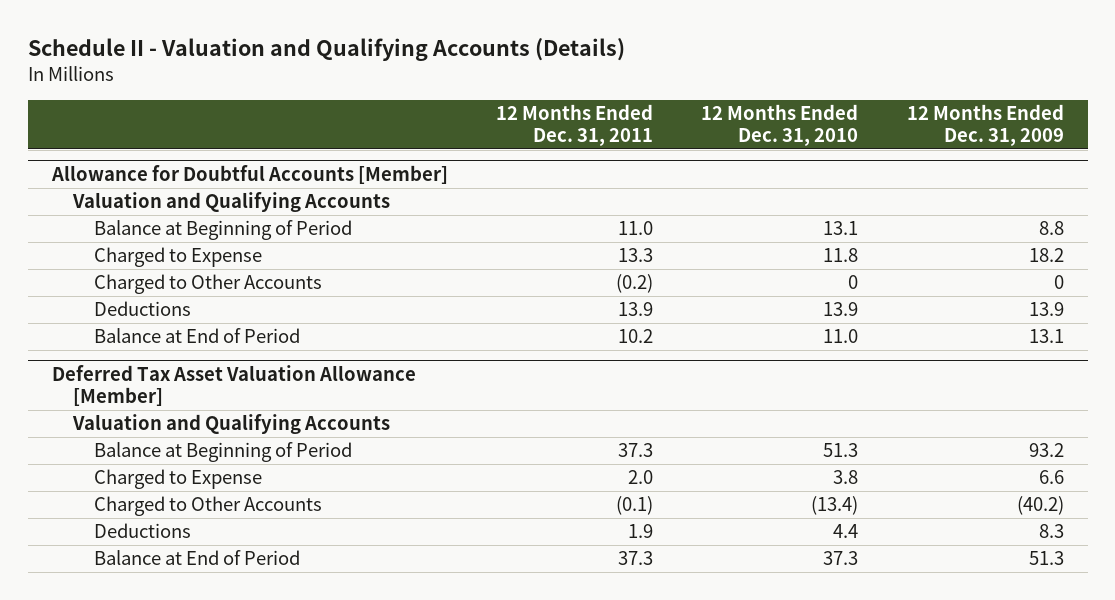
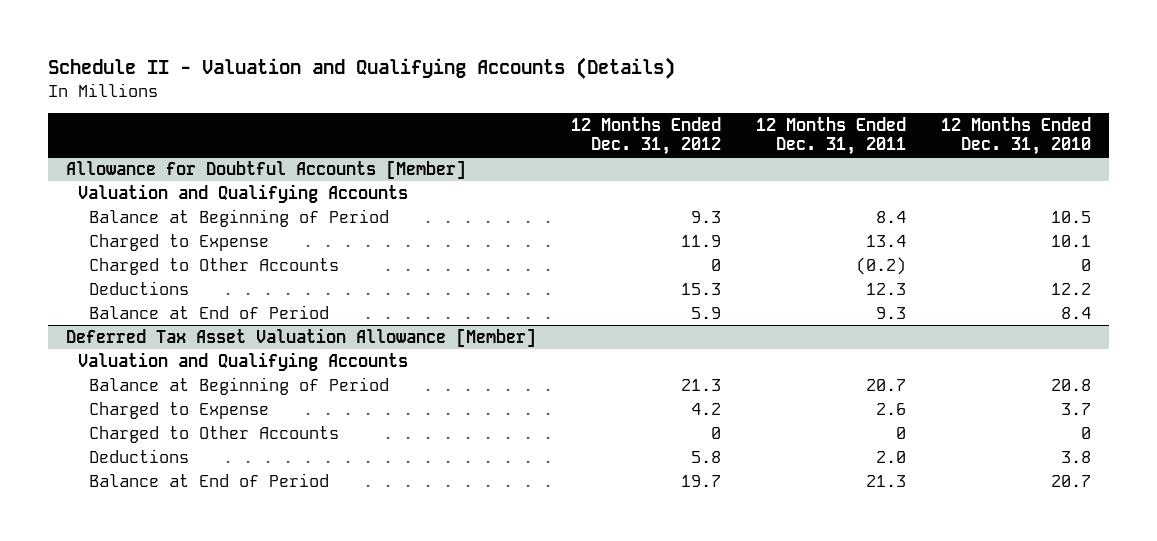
- | 12 Months Ended Dec. 31, 2011 | 12 Months Ended Dec. 31, 2010 | 12 Months Ended Dec. 31, 2009
+ | 12 Months Ended Dec. 31, 2012 | 12 Months Ended Dec. 31, 2011 | 12 Months Ended Dec. 31, 2010
@ Allowance for Doubtful Accounts [Member]
- Balance at Beginning of Period | 11.0 | 13.1 | 8.8
- Charged to Expense | 13.3 | 11.8 | 18.2
+ Balance at Beginning of Period | 9.3 | 8.4 | 10.5
+ Charged to Expense | 11.9 | 13.4 | 10.1
- Deductions | 13.9 | 13.9 | 13.9
- Balance at End of Period | 10.2 | 11.0 | 13.1
+ Deductions | 15.3 | 12.3 | 12.2
+ Balance at End of Period | 5.9 | 9.3 | 8.4
@ Deferred Tax Asset Valuation Allowance [Member]
- Balance at Beginning of Period | 37.3 | 51.3 | 93.2
- Charged to Expense | 2.0 | 3.8 | 6.6
- Charged to Other Accounts | (0.1) | (13.4) | (40.2)
- Deductions | 1.9 | 4.4 | 8.3
- Balance at End of Period | 37.3 | 37.3 | 51.3
+ Balance at Beginning of Period | 21.3 | 20.7 | 20.8
+ Charged to Expense | 4.2 | 2.6 | 3.7
+ Charged to Other Accounts | 0 | 0 | 0
+ Deductions | 5.8 | 2.0 | 3.8
+ Balance at End of Period | 19.7 | 21.3 | 20.7

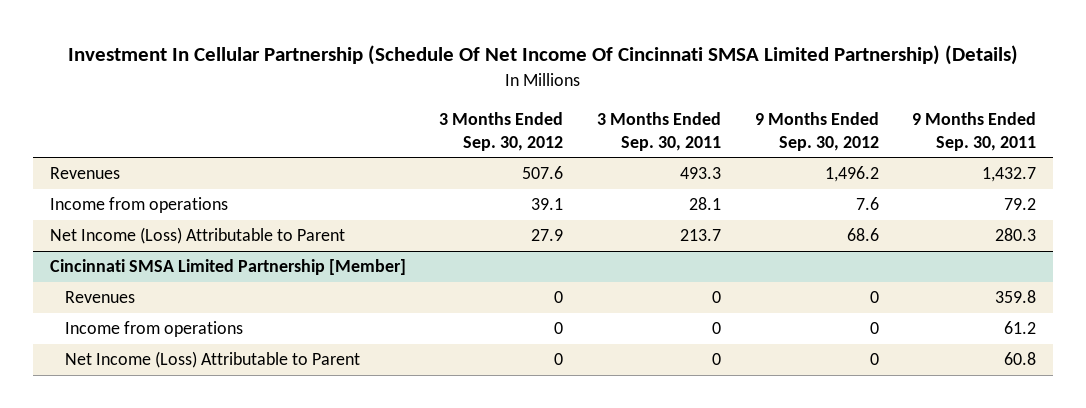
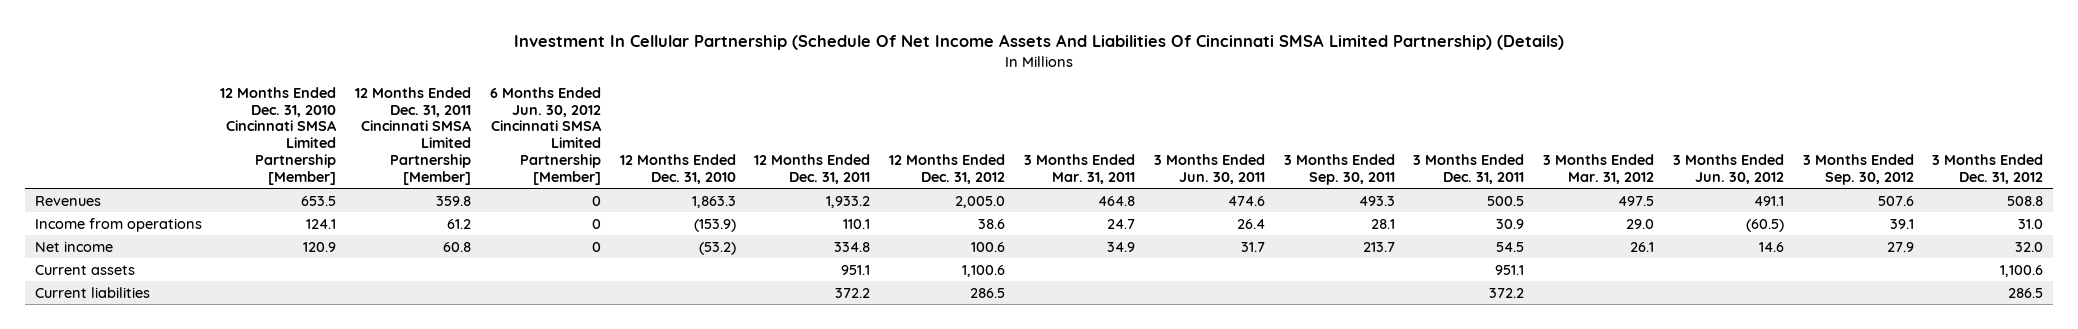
- Investment In Cellular Partnership (Schedule Of Net Income Of Cincinnati SMSA Limited Partnership) (Details)
+ Investment In Cellular Partnership (Schedule Of Net Income Assets And Liabilities Of Cincinnati SMSA Limited Partnership) (Details)
- | 3 Months Ended Sep. 30, 2012 | 3 Months Ended Sep. 30, 2011 | 9 Months Ended Sep. 30, 2012 | 9 Months Ended Sep. 30, 2011
+ | 12 Months Ended Dec. 31, 2010 Cincinnati SMSA Limited Partnership [Member] | 12 Months Ended Dec. 31, 2011 Cincinnati SMSA Limited Partnership [Member] | 6 Months Ended Jun. 30, 2012 Cincinnati SMSA Limited Partnership [Member] | 12 Months Ended Dec. 31, 2010 | 12 Months Ended Dec. 31, 2011 | 12 Months Ended Dec. 31, 2012 | 3 Months Ended Mar. 31, 2011 | 3 Months Ended Jun. 30, 2011 | 3 Months Ended Sep. 30, 2011 | 3 Months Ended Dec. 31, 2011 | 3 Months Ended Mar. 31, 2012 | 3 Months Ended Jun. 30, 2012 | 3 Months Ended Sep. 30, 2012 | 3 Months Ended Dec. 31, 2012
- Net Income (Loss) Attributable to Parent | 27.9 | 213.7 | 68.6 | 280.3
- Cincinnati SMSA Limited Partnership [Member]
- Revenues | 0 | 0 | 0 | 359.8
- Income from operations | 0 | 0 | 0 | 61.2
- Net Income (Loss) Attributable to Parent | 0 | 0 | 0 | 60.8
+ Net income | 120.9 | 60.8 | 0 | (53.2) | 334.8 | 100.6 | 34.9 | 31.7 | 213.7 | 54.5 | 26.1 | 14.6 | 27.9 | 32.0
+ Current assets | | | | | 951.1 | 1,100.6 | | | | 951.1 | | | | 1,100.6
+ Current liabilities | | | | | 372.2 | 286.5 | | | | 372.2 | | | | 286.5

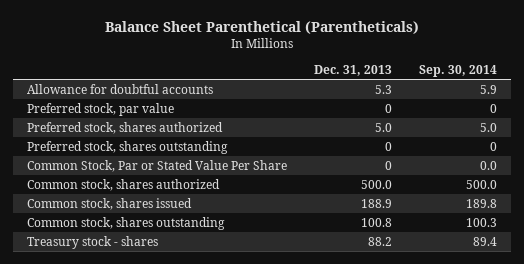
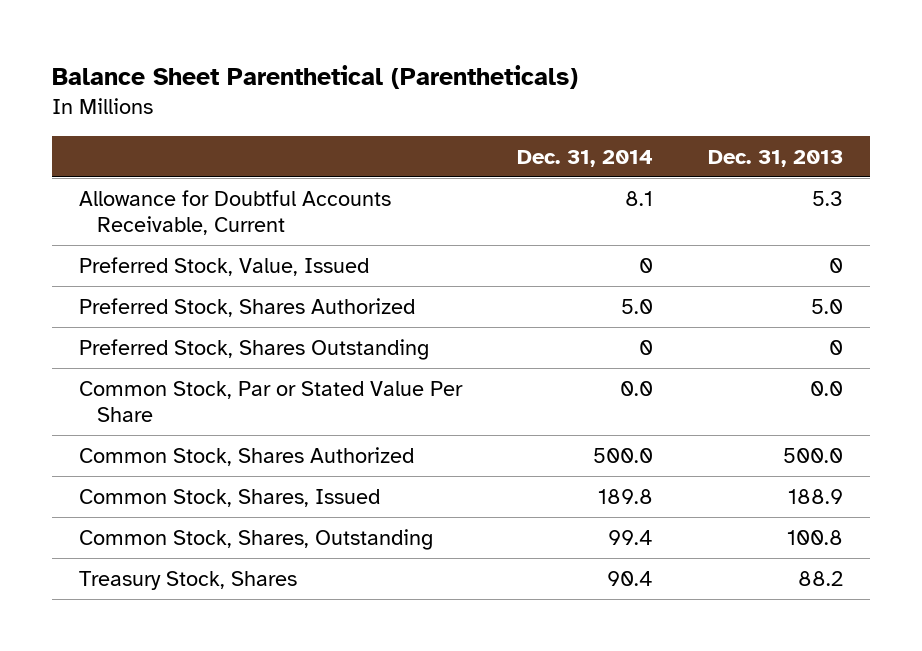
- | Dec. 31, 2013 | Sep. 30, 2014
+ | Dec. 31, 2014 | Dec. 31, 2013
- Allowance for doubtful accounts | 5.3 | 5.9
- Preferred stock, par value | 0 | 0
- Preferred stock, shares authorized | 5.0 | 5.0
- Preferred stock, shares outstanding | 0 | 0
- Common Stock, Par or Stated Value Per Share | 0 | 0.0
- Common stock, shares authorized | 500.0 | 500.0
- Common stock, shares issued | 188.9 | 189.8
- Common stock, shares outstanding | 100.8 | 100.3
- Treasury stock - shares | 88.2 | 89.4
+ Allowance for Doubtful Accounts Receivable, Current | 8.1 | 5.3
+ Preferred Stock, Value, Issued | 0 | 0
+ Preferred Stock, Shares Authorized | 5.0 | 5.0
+ Preferred Stock, Shares Outstanding | 0 | 0
+ Common Stock, Par or Stated Value Per Share | 0.0 | 0.0
+ Common Stock, Shares Authorized | 500.0 | 500.0
+ Common Stock, Shares, Issued | 189.8 | 188.9
+ Common Stock, Shares, Outstanding | 99.4 | 100.8
+ Treasury Stock, Shares | 90.4 | 88.2

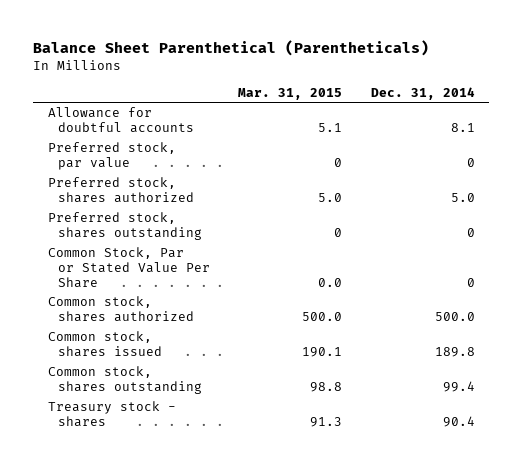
- | Dec. 31, 2014 | Dec. 31, 2013
+ | Mar. 31, 2015 | Dec. 31, 2014
- Allowance for Doubtful Accounts Receivable, Current | 8.1 | 5.3
- Preferred Stock, Value, Issued | 0 | 0
- Preferred Stock, Shares Authorized | 5.0 | 5.0
- Preferred Stock, Shares Outstanding | 0 | 0
- Common Stock, Par or Stated Value Per Share | 0.0 | 0.0
- Common Stock, Shares Authorized | 500.0 | 500.0
- Common Stock, Shares, Issued | 189.8 | 188.9
- Common Stock, Shares, Outstanding | 99.4 | 100.8
- Treasury Stock, Shares | 90.4 | 88.2
+ Allowance for doubtful accounts | 5.1 | 8.1
+ Preferred stock, par value | 0 | 0
+ Preferred stock, shares authorized | 5.0 | 5.0
+ Preferred stock, shares outstanding | 0 | 0
+ Common Stock, Par or Stated Value Per Share | 0.0 | 0
+ Common stock, shares authorized | 500.0 | 500.0
+ Common stock, shares issued | 190.1 | 189.8
+ Common stock, shares outstanding | 98.8 | 99.4
+ Treasury stock - shares | 91.3 | 90.4

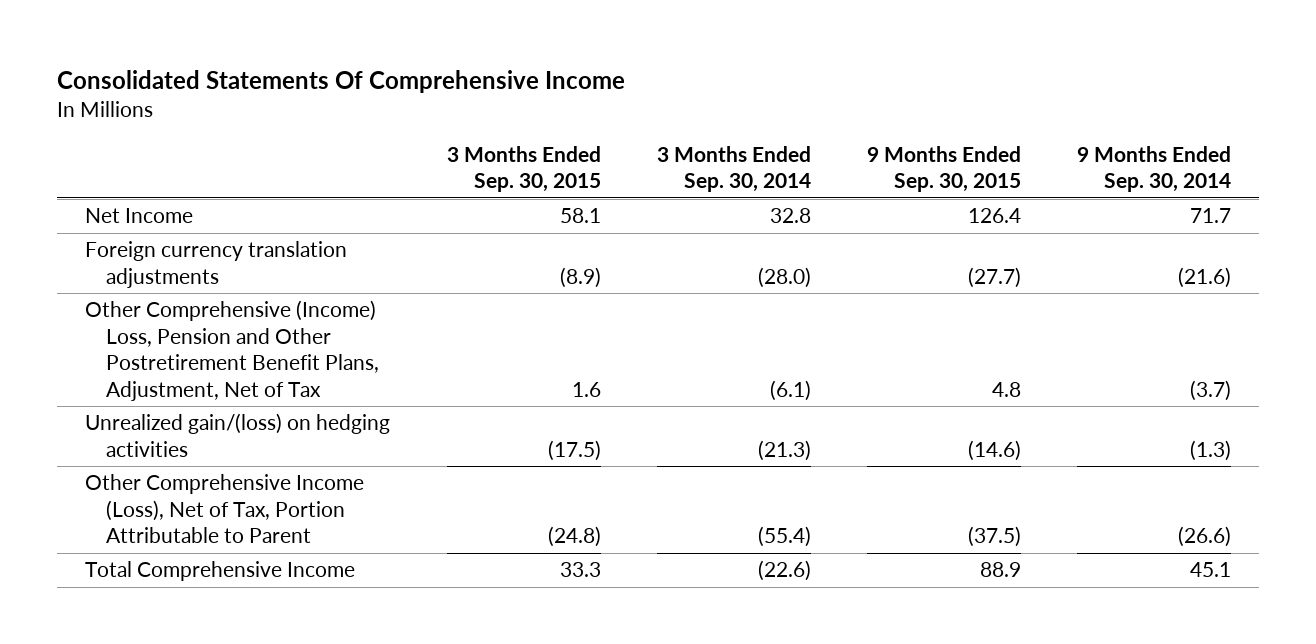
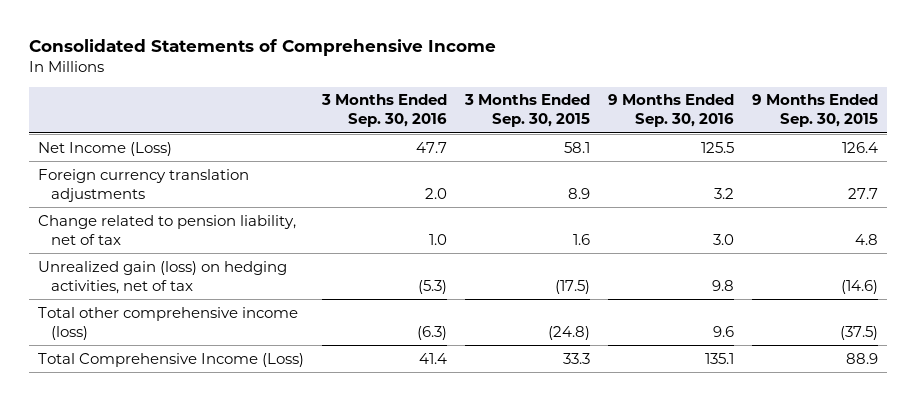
- Consolidated Statements Of Comprehensive Income
+ Consolidated Statements of Comprehensive Income
- | 3 Months Ended Sep. 30, 2015 | 3 Months Ended Sep. 30, 2014 | 9 Months Ended Sep. 30, 2015 | 9 Months Ended Sep. 30, 2014
+ | 3 Months Ended Sep. 30, 2016 | 3 Months Ended Sep. 30, 2015 | 9 Months Ended Sep. 30, 2016 | 9 Months Ended Sep. 30, 2015
- Net Income | 58.1 | 32.8 | 126.4 | 71.7
- Foreign currency translation adjustments | (8.9) | (28.0) | (27.7) | (21.6)
- Other Comprehensive (Income) Loss, Pension and Other Postretirement Benefit Plans, Adjustment, Net of Tax | 1.6 | (6.1) | 4.8 | (3.7)
- Unrealized gain/(loss) on hedging activities | (17.5) | (21.3) | (14.6) | (1.3)
- Other Comprehensive Income (Loss), Net of Tax, Portion Attributable to Parent | (24.8) | (55.4) | (37.5) | (26.6)
- Total Comprehensive Income | 33.3 | (22.6) | 88.9 | 45.1
+ Net Income (Loss) | 47.7 | 58.1 | 125.5 | 126.4
+ Foreign currency translation adjustments | 2.0 | 8.9 | 3.2 | 27.7
+ Change related to pension liability, net of tax | 1.0 | 1.6 | 3.0 | 4.8
+ Unrealized gain (loss) on hedging activities, net of tax | (5.3) | (17.5) | 9.8 | (14.6)
+ Total other comprehensive income (loss) | (6.3) | (24.8) | 9.6 | (37.5)
+ Total Comprehensive Income (Loss) | 41.4 | 33.3 | 135.1 | 88.9

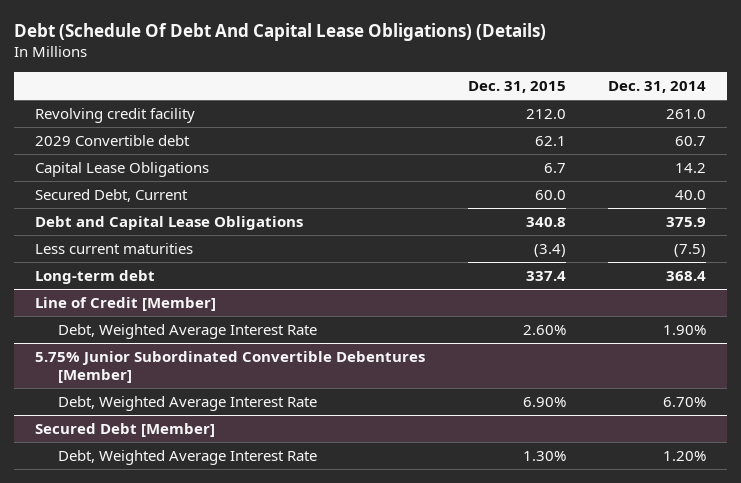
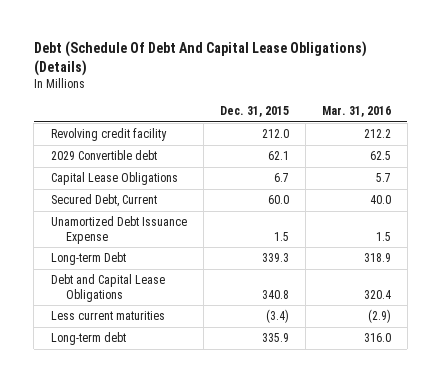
- | Dec. 31, 2015 | Dec. 31, 2014
+ | Dec. 31, 2015 | Mar. 31, 2016
+ Unamortized Debt Issuance Expense | 1.5 | 1.5
+ Long-term Debt | 339.3 | 318.9
- Long-term debt | 337.4 | 368.4
- Line of Credit [Member]
- Debt, Weighted Average Interest Rate | 2.60% | 1.90%
- 5.75% Junior Subordinated Convertible Debentures [Member]
- Debt, Weighted Average Interest Rate | 6.90% | 6.70%
- Secured Debt [Member]
- Debt, Weighted Average Interest Rate | 1.30% | 1.20%
+ Long-term debt | 335.9 | 316.0

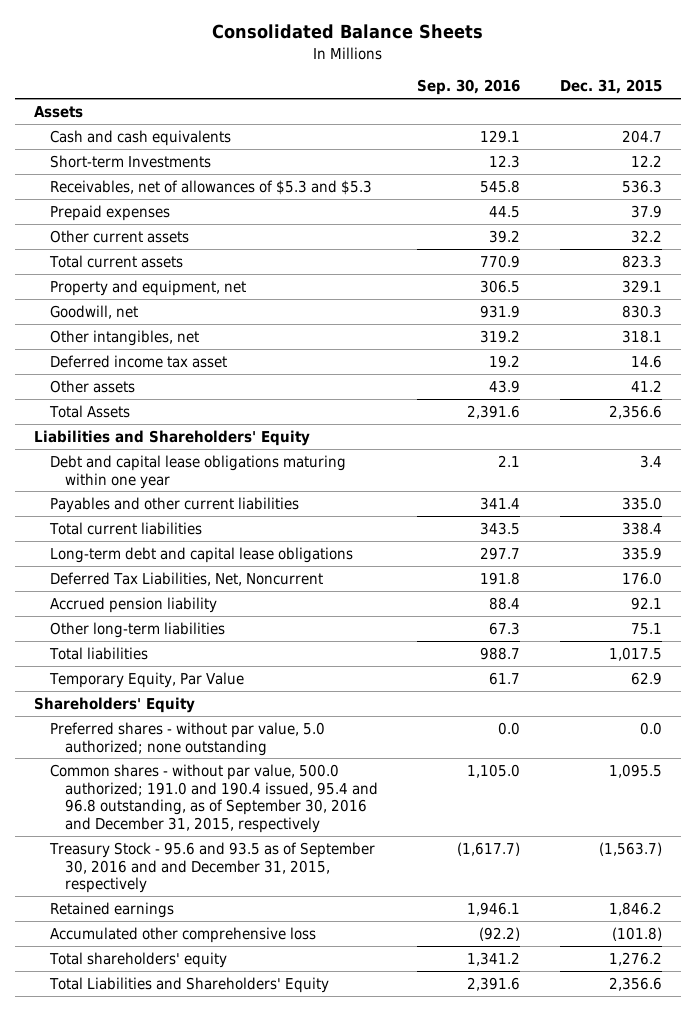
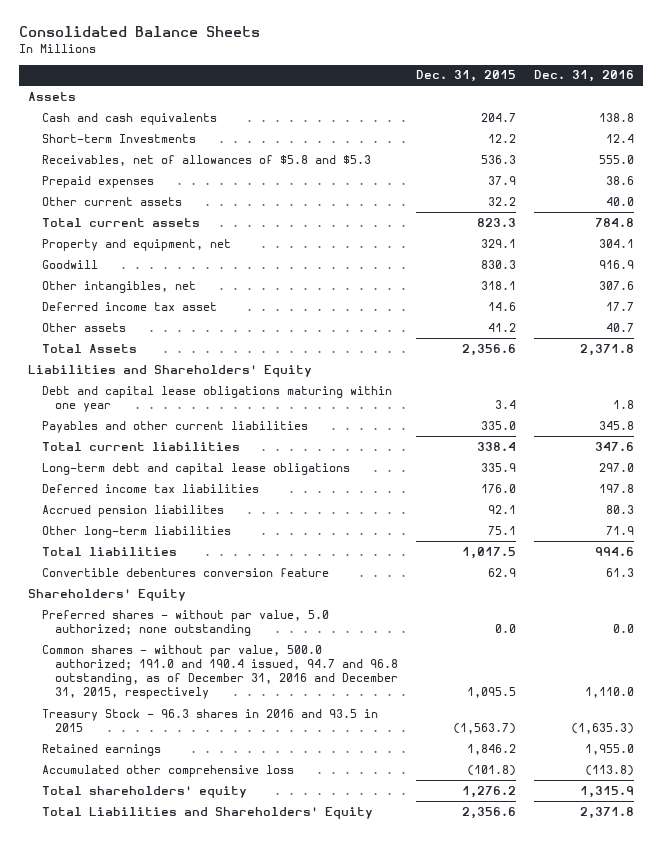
- | Sep. 30, 2016 | Dec. 31, 2015
+ | Dec. 31, 2015 | Dec. 31, 2016
- Receivables, net of allowances of $5.3 and $5.3 | 545.8 | 536.3
+ Receivables, net of allowances of $5.8 and $5.3 | 536.3 | 555.0
- Goodwill, net | 931.9 | 830.3
+ Goodwill | 830.3 | 916.9
- Deferred Tax Liabilities, Net, Noncurrent | 191.8 | 176.0
- Accrued pension liability | 88.4 | 92.1
+ Deferred income tax liabilities | 176.0 | 197.8
+ Accrued pension liabilites | 92.1 | 80.3
- Temporary Equity, Par Value | 61.7 | 62.9
+ Convertible debentures conversion feature | 62.9 | 61.3
- Common shares - without par value, 500.0 authorized; 191.0 and 190.4 issued, 95.4 and 96.8 outstanding, as of September 30, 2016 and December 31, 2015, respectively | 1,105.0 | 1,095.5
- Treasury Stock - 95.6 and 93.5 as of September 30, 2016 and and December 31, 2015, respectively | (1,617.7) | (1,563.7)
+ Common shares - without par value, 500.0 authorized; 191.0 and 190.4 issued, 94.7 and 96.8 outstanding, as of December 31, 2016 and December 31, 2015, respectively | 1,095.5 | 1,110.0
+ Treasury Stock - 96.3 shares in 2016 and 93.5 in 2015 | (1,563.7) | (1,635.3)

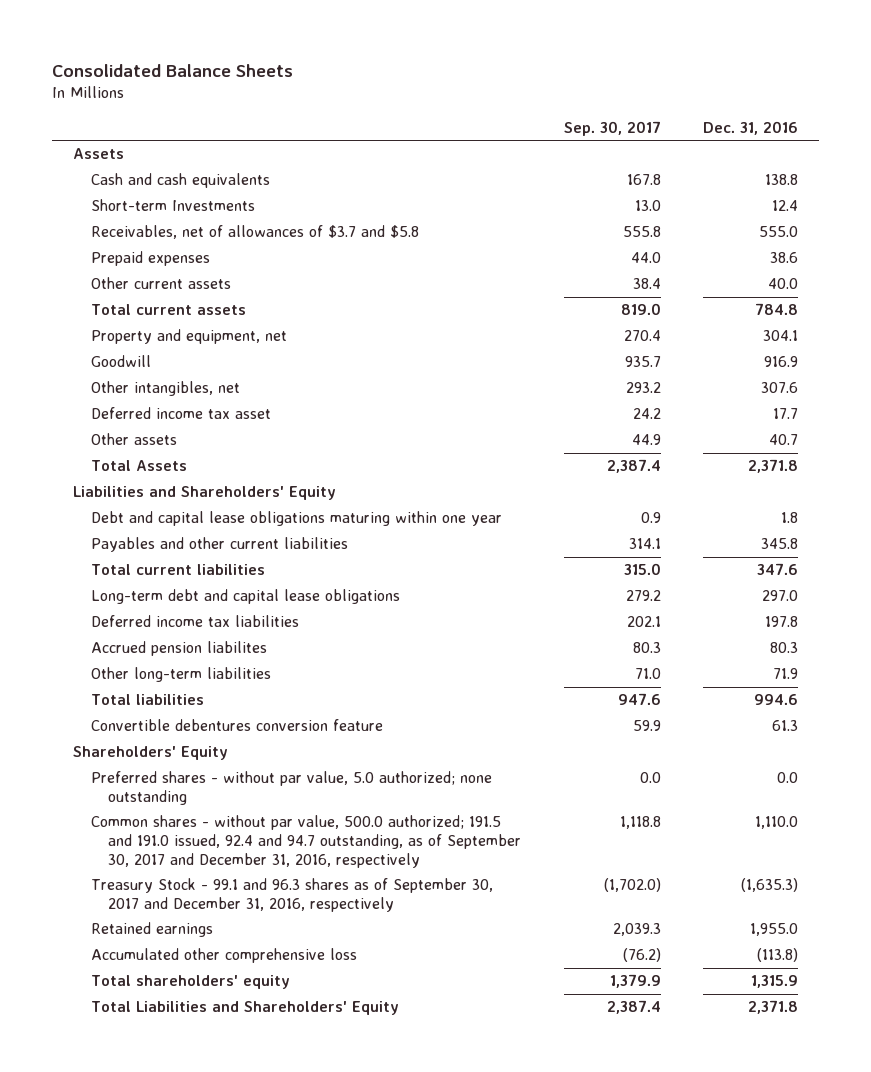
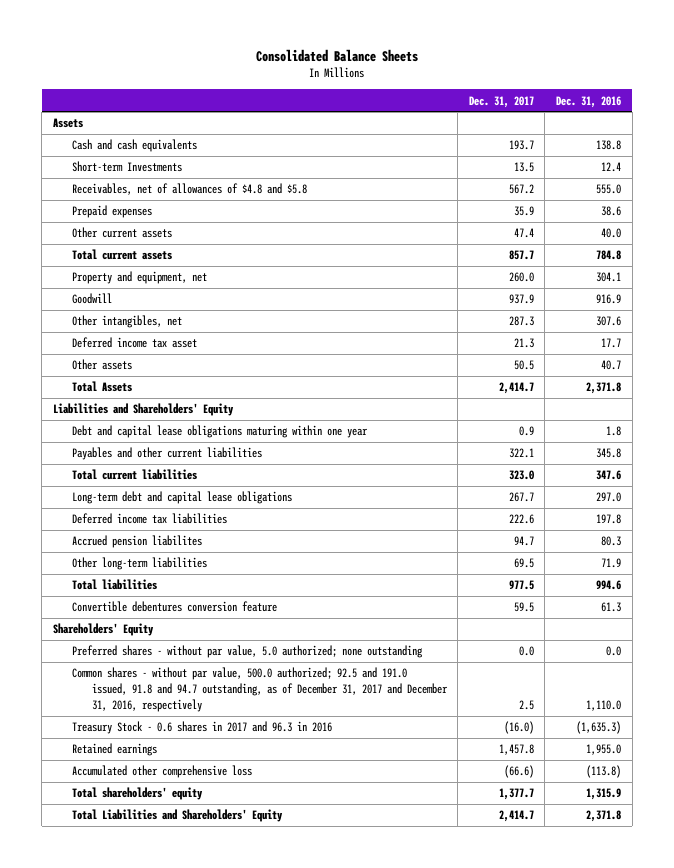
- | Sep. 30, 2017 | Dec. 31, 2016
+ | Dec. 31, 2017 | Dec. 31, 2016
- Receivables, net of allowances of $3.7 and $5.8 | 555.8 | 555.0
+ Receivables, net of allowances of $4.8 and $5.8 | 567.2 | 555.0
- Common shares - without par value, 500.0 authorized; 191.5 and 191.0 issued, 92.4 and 94.7 outstanding, as of September 30, 2017 and December 31, 2016, respectively | 1,118.8 | 1,110.0
- Treasury Stock - 99.1 and 96.3 shares as of September 30, 2017 and December 31, 2016, respectively | (1,702.0) | (1,635.3)
+ Common shares - without par value, 500.0 authorized; 92.5 and 191.0 issued, 91.8 and 94.7 outstanding, as of December 31, 2017 and December 31, 2016, respectively | 2.5 | 1,110.0
+ Treasury Stock - 0.6 shares in 2017 and 96.3 in 2016 | (16.0) | (1,635.3)

